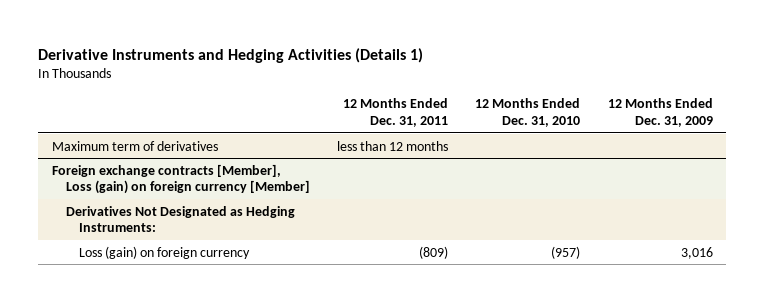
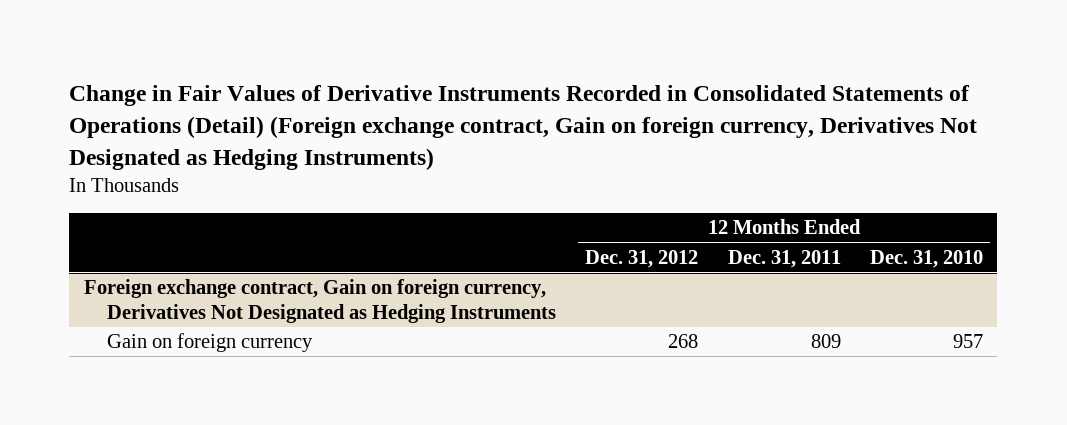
- Derivative Instruments and Hedging Activities (Details 1)
+ Change in Fair Values of Derivative Instruments Recorded in Consolidated Statements of Operations (Detail) (Foreign exchange contract, Gain on foreign currency, Derivatives Not Designated as Hedging Instruments)
- | 12 Months Ended Dec. 31, 2011 | 12 Months Ended Dec. 31, 2010 | 12 Months Ended Dec. 31, 2009
+ | 12 Months Ended Dec. 31, 2012 | 12 Months Ended Dec. 31, 2011 | 12 Months Ended Dec. 31, 2010
- Maximum term of derivatives | less than 12 months | |
- Foreign exchange contracts [Member], Loss (gain) on foreign currency [Member]
- Derivatives Not Designated as Hedging Instruments:
- Loss (gain) on foreign currency | (809) | (957) | 3,016
+ Foreign exchange contract, Gain on foreign currency, Derivatives Not Designated as Hedging Instruments
+ Gain on foreign currency | 268 | 809 | 957

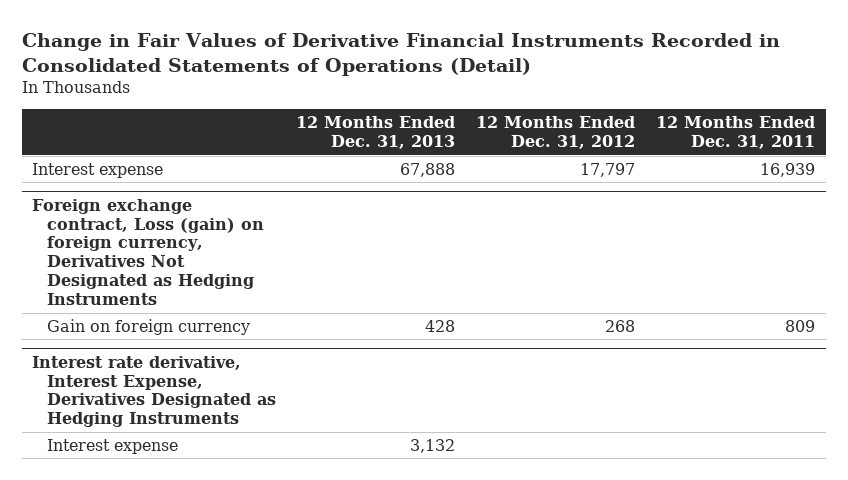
- Change in Fair Values of Derivative Instruments Recorded in Consolidated Statements of Operations (Detail) (Foreign exchange contract, Gain on foreign currency, Derivatives Not Designated as Hedging Instruments)
+ Change in Fair Values of Derivative Financial Instruments Recorded in Consolidated Statements of Operations (Detail)
- | 12 Months Ended Dec. 31, 2012 | 12 Months Ended Dec. 31, 2011 | 12 Months Ended Dec. 31, 2010
+ | 12 Months Ended Dec. 31, 2013 | 12 Months Ended Dec. 31, 2012 | 12 Months Ended Dec. 31, 2011
- Foreign exchange contract, Gain on foreign currency, Derivatives Not Designated as Hedging Instruments
+ Interest expense | 67,888 | 17,797 | 16,939
+ Foreign exchange contract, Loss (gain) on foreign currency, Derivatives Not Designated as Hedging Instruments
+ Interest rate derivative, Interest Expense, Derivatives Designated as Hedging Instruments
+ Interest expense | 3,132 | |

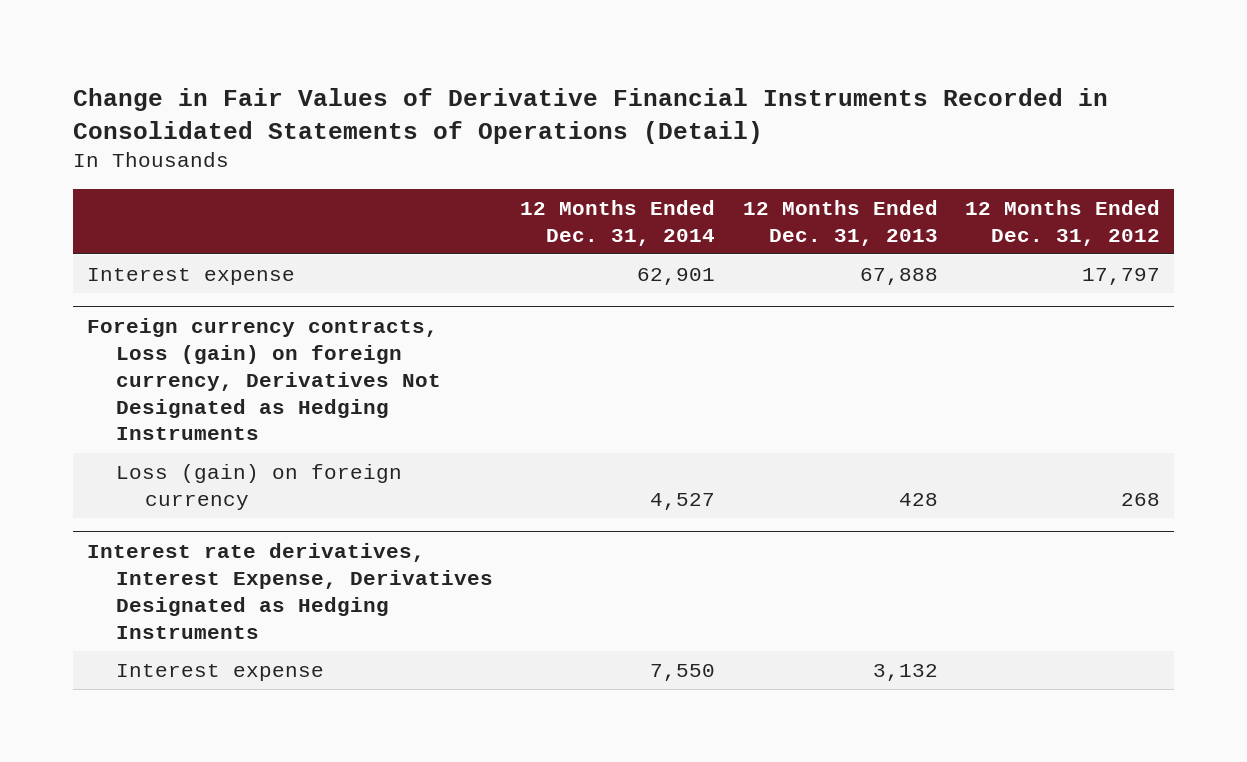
- | 12 Months Ended Dec. 31, 2013 | 12 Months Ended Dec. 31, 2012 | 12 Months Ended Dec. 31, 2011
+ | 12 Months Ended Dec. 31, 2014 | 12 Months Ended Dec. 31, 2013 | 12 Months Ended Dec. 31, 2012
- Foreign exchange contract, Loss (gain) on foreign currency, Derivatives Not Designated as Hedging Instruments
- Gain on foreign currency | 428 | 268 | 809
- Interest rate derivative, Interest Expense, Derivatives Designated as Hedging Instruments
+ Foreign currency contracts, Loss (gain) on foreign currency, Derivatives Not Designated as Hedging Instruments
+ Loss (gain) on foreign currency | 4,527 | 428 | 268
+ Interest rate derivatives, Interest Expense, Derivatives Designated as Hedging Instruments

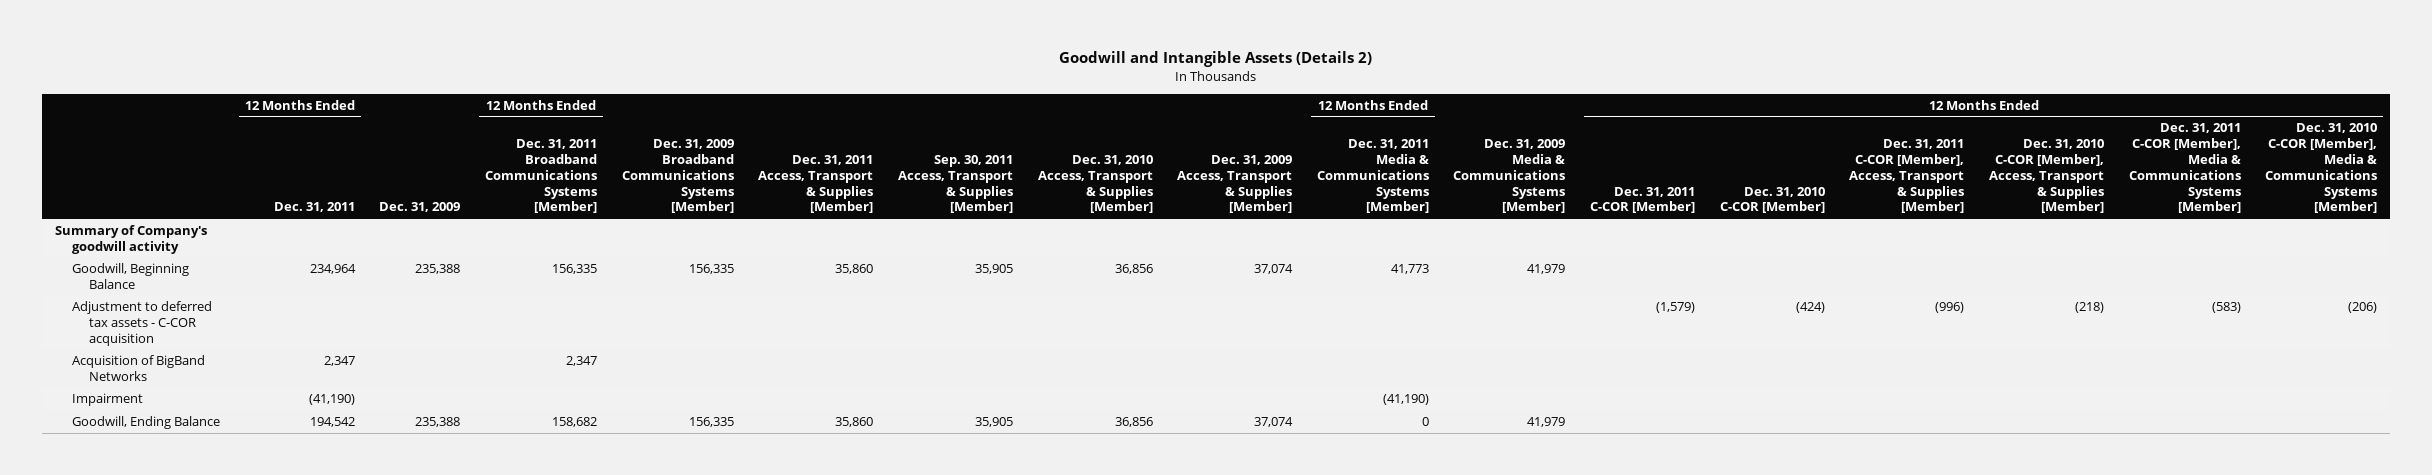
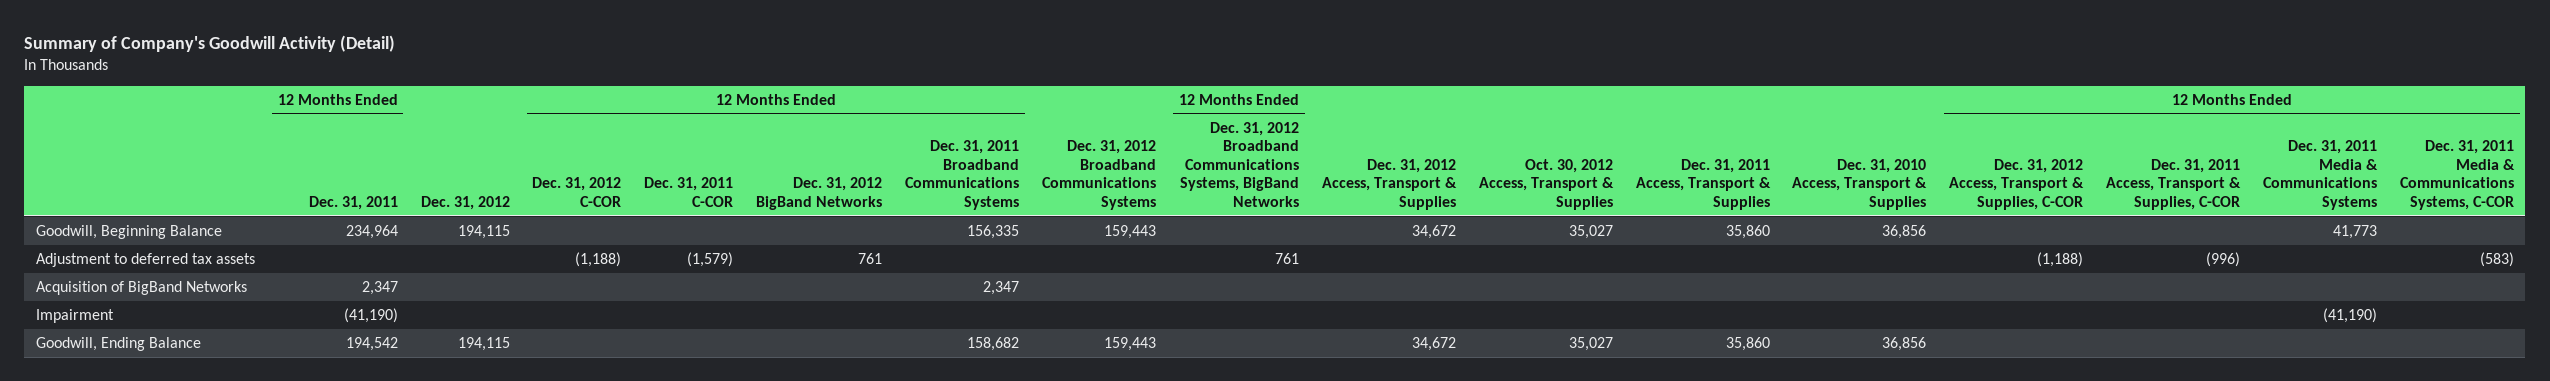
- Goodwill and Intangible Assets (Details 2)
+ Summary of Company's Goodwill Activity (Detail)
- | 12 Months Ended Dec. 31, 2011 | Dec. 31, 2009 | 12 Months Ended Dec. 31, 2011 Broadband Communications Systems [Member] | Dec. 31, 2009 Broadband Communications Systems [Member] | Dec. 31, 2011 Access, Transport & Supplies [Member] | Sep. 30, 2011 Access, Transport & Supplies [Member] | Dec. 31, 2010 Access, Transport & Supplies [Member] | Dec. 31, 2009 Access, Transport & Supplies [Member] | 12 Months Ended Dec. 31, 2011 Media & Communications Systems [Member] | Dec. 31, 2009 Media & Communications Systems [Member] | 12 Months Ended Dec. 31, 2011 C-COR [Member] | 12 Months Ended Dec. 31, 2010 C-COR [Member] | 12 Months Ended Dec. 31, 2011 C-COR [Member], Access, Transport & Supplies [Member] | 12 Months Ended Dec. 31, 2010 C-COR [Member], Access, Transport & Supplies [Member] | 12 Months Ended Dec. 31, 2011 C-COR [Member], Media & Communications Systems [Member] | 12 Months Ended Dec. 31, 2010 C-COR [Member], Media & Communications Systems [Member]
+ | 12 Months Ended Dec. 31, 2011 | Dec. 31, 2012 | 12 Months Ended Dec. 31, 2012 C-COR | 12 Months Ended Dec. 31, 2011 C-COR | 12 Months Ended Dec. 31, 2012 BigBand Networks | 12 Months Ended Dec. 31, 2011 Broadband Communications Systems | Dec. 31, 2012 Broadband Communications Systems | 12 Months Ended Dec. 31, 2012 Broadband Communications Systems, BigBand Networks | Dec. 31, 2012 Access, Transport & Supplies | Oct. 30, 2012 Access, Transport & Supplies | Dec. 31, 2011 Access, Transport & Supplies | Dec. 31, 2010 Access, Transport & Supplies | 12 Months Ended Dec. 31, 2012 Access, Transport & Supplies, C-COR | 12 Months Ended Dec. 31, 2011 Access, Transport & Supplies, C-COR | 12 Months Ended Dec. 31, 2011 Media & Communications Systems | 12 Months Ended Dec. 31, 2011 Media & Communications Systems, C-COR
- Summary of Company's goodwill activity
- Adjustment to deferred tax assets - C-COR acquisition | | | | | | | | | | | (1,579) | (424) | (996) | (218) | (583) | (206)
+ Adjustment to deferred tax assets | | | (1,188) | (1,579) | 761 | | | 761 | | | | | (1,188) | (996) | | (583)

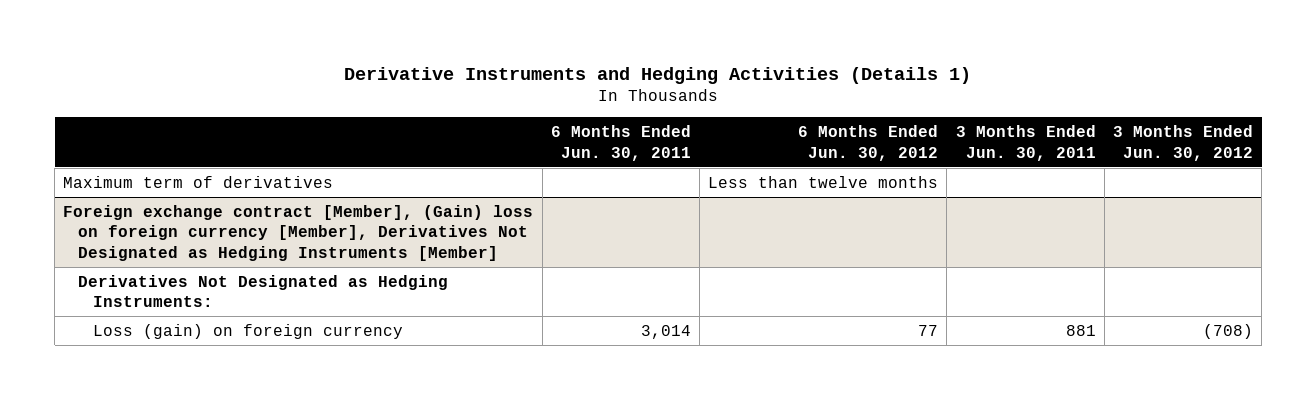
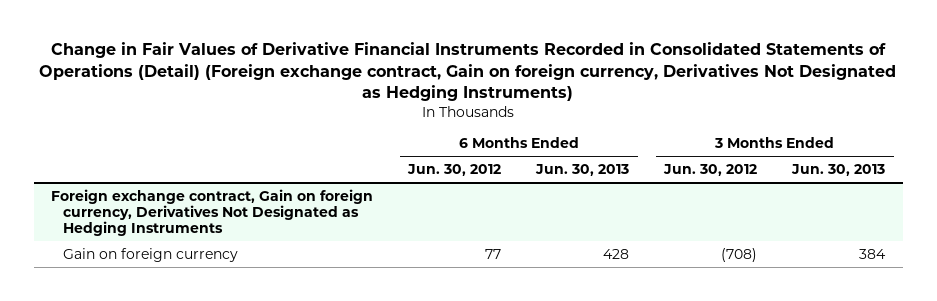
- Derivative Instruments and Hedging Activities (Details 1)
+ Change in Fair Values of Derivative Financial Instruments Recorded in Consolidated Statements of Operations (Detail) (Foreign exchange contract, Gain on foreign currency, Derivatives Not Designated as Hedging Instruments)
- | 6 Months Ended Jun. 30, 2011 | 6 Months Ended Jun. 30, 2012 | 3 Months Ended Jun. 30, 2011 | 3 Months Ended Jun. 30, 2012
+ | 6 Months Ended Jun. 30, 2012 | 6 Months Ended Jun. 30, 2013 | 3 Months Ended Jun. 30, 2012 | 3 Months Ended Jun. 30, 2013
- Maximum term of derivatives | | Less than twelve months | |
- Foreign exchange contract [Member], (Gain) loss on foreign currency [Member], Derivatives Not Designated as Hedging Instruments [Member]
- Derivatives Not Designated as Hedging Instruments:
- Loss (gain) on foreign currency | 3,014 | 77 | 881 | (708)
+ Foreign exchange contract, Gain on foreign currency, Derivatives Not Designated as Hedging Instruments
+ Gain on foreign currency | 77 | 428 | (708) | 384

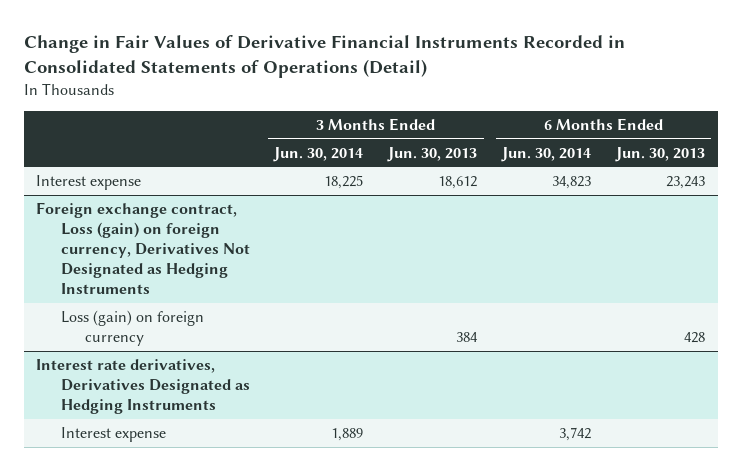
- Change in Fair Values of Derivative Financial Instruments Recorded in Consolidated Statements of Operations (Detail) (Foreign exchange contract, Gain on foreign currency, Derivatives Not Designated as Hedging Instruments)
+ Change in Fair Values of Derivative Financial Instruments Recorded in Consolidated Statements of Operations (Detail)
- | 6 Months Ended Jun. 30, 2012 | 6 Months Ended Jun. 30, 2013 | 3 Months Ended Jun. 30, 2012 | 3 Months Ended Jun. 30, 2013
+ | 3 Months Ended Jun. 30, 2014 | 3 Months Ended Jun. 30, 2013 | 6 Months Ended Jun. 30, 2014 | 6 Months Ended Jun. 30, 2013
- Foreign exchange contract, Gain on foreign currency, Derivatives Not Designated as Hedging Instruments
- Gain on foreign currency | 77 | 428 | (708) | 384
+ Interest expense | 18,225 | 18,612 | 34,823 | 23,243
+ Foreign exchange contract, Loss (gain) on foreign currency, Derivatives Not Designated as Hedging Instruments
+ Loss (gain) on foreign currency | | 384 | | 428
+ Interest rate derivatives, Derivatives Designated as Hedging Instruments
+ Interest expense | 1,889 | | 3,742 |

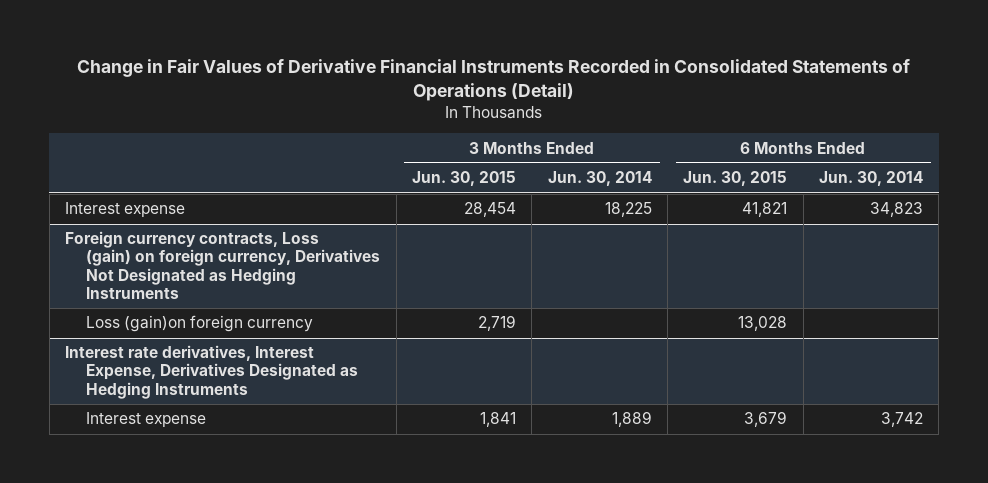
- | 3 Months Ended Jun. 30, 2014 | 3 Months Ended Jun. 30, 2013 | 6 Months Ended Jun. 30, 2014 | 6 Months Ended Jun. 30, 2013
+ | 3 Months Ended Jun. 30, 2015 | 3 Months Ended Jun. 30, 2014 | 6 Months Ended Jun. 30, 2015 | 6 Months Ended Jun. 30, 2014
- Foreign exchange contract, Loss (gain) on foreign currency, Derivatives Not Designated as Hedging Instruments
- Loss (gain) on foreign currency | | 384 | | 428
- Interest rate derivatives, Derivatives Designated as Hedging Instruments
+ Foreign currency contracts, Loss (gain) on foreign currency, Derivatives Not Designated as Hedging Instruments
+ Loss (gain)on foreign currency | 2,719 | | 13,028 |
+ Interest rate derivatives, Interest Expense, Derivatives Designated as Hedging Instruments

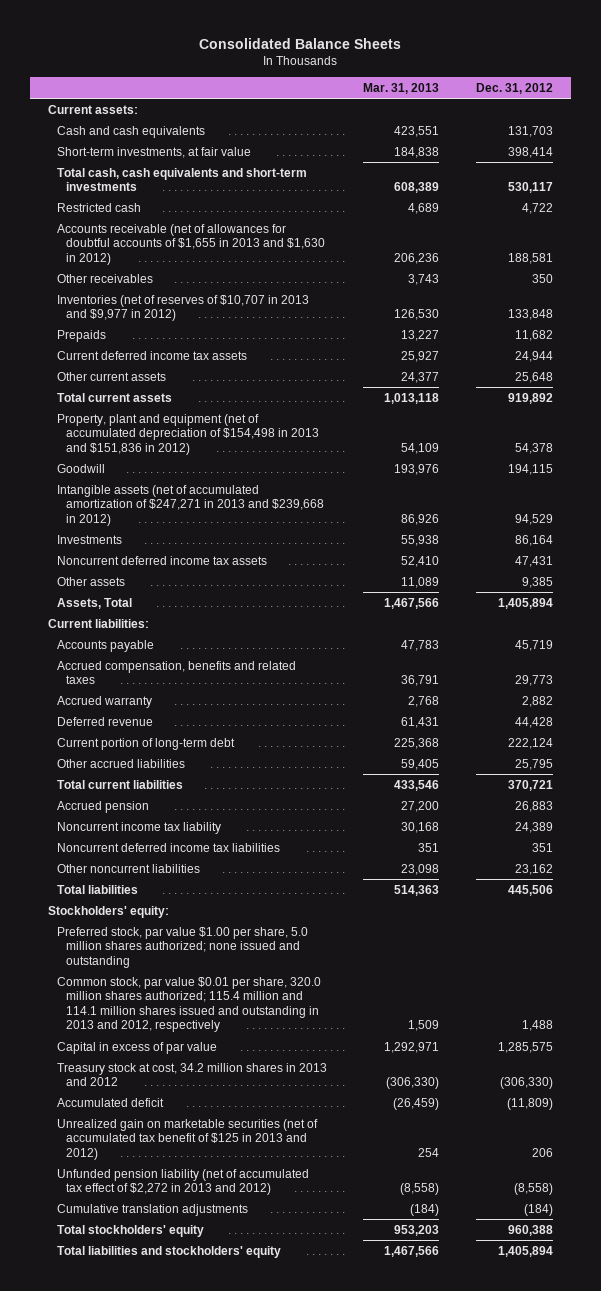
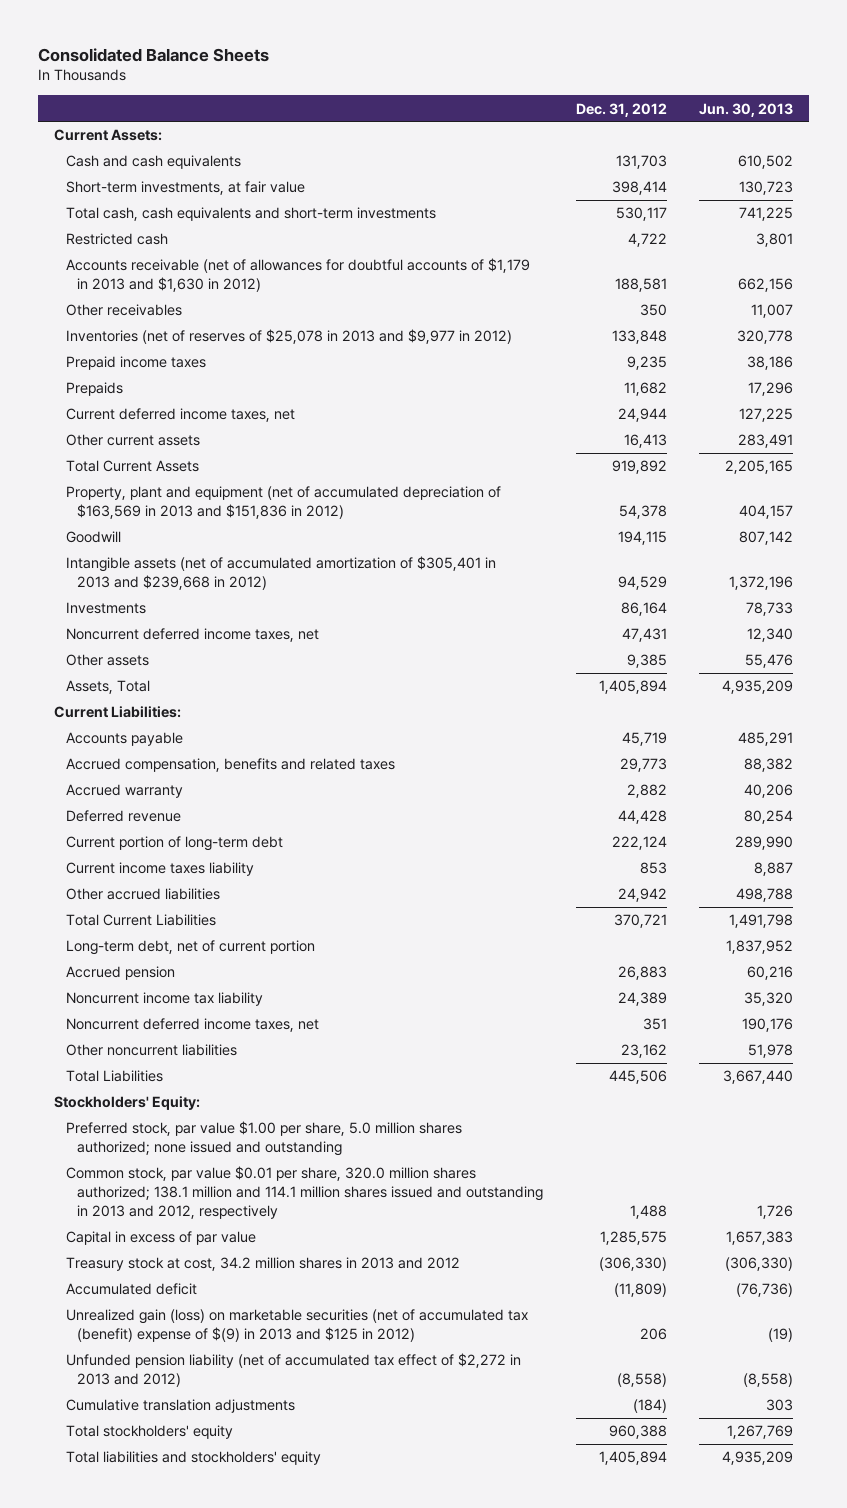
- | Mar. 31, 2013 | Dec. 31, 2012
+ | Dec. 31, 2012 | Jun. 30, 2013
- Current assets:
+ Current Assets:
- Accounts receivable (net of allowances for doubtful accounts of $1,655 in 2013 and $1,630 in 2012) | 206,236 | 188,581
+ Accounts receivable (net of allowances for doubtful accounts of $1,179 in 2013 and $1,630 in 2012) | 188,581 | 662,156
- Inventories (net of reserves of $10,707 in 2013 and $9,977 in 2012) | 126,530 | 133,848
+ Inventories (net of reserves of $25,078 in 2013 and $9,977 in 2012) | 133,848 | 320,778
+ Prepaid income taxes | 9,235 | 38,186
- Current deferred income tax assets | 25,927 | 24,944
- Other current assets | 24,377 | 25,648
- Total current assets | 1,013,118 | 919,892
- Property, plant and equipment (net of accumulated depreciation of $154,498 in 2013 and $151,836 in 2012) | 54,109 | 54,378
+ Current deferred income taxes, net | 24,944 | 127,225
+ Other current assets | 16,413 | 283,491
+ Total Current Assets | 919,892 | 2,205,165
+ Property, plant and equipment (net of accumulated depreciation of $163,569 in 2013 and $151,836 in 2012) | 54,378 | 404,157
- Intangible assets (net of accumulated amortization of $247,271 in 2013 and $239,668 in 2012) | 86,926 | 94,529
+ Intangible assets (net of accumulated amortization of $305,401 in 2013 and $239,668 in 2012) | 94,529 | 1,372,196
- Noncurrent deferred income tax assets | 52,410 | 47,431
+ Noncurrent deferred income taxes, net | 47,431 | 12,340
- Current liabilities:
+ Current Liabilities:
- Other accrued liabilities | 59,405 | 25,795
- Total current liabilities | 433,546 | 370,721
+ Current income taxes liability | 853 | 8,887
+ Other accrued liabilities | 24,942 | 498,788
+ Total Current Liabilities | 370,721 | 1,491,798
+ Long-term debt, net of current portion | | 1,837,952
- Noncurrent deferred income tax liabilities | 351 | 351
+ Noncurrent deferred income taxes, net | 351 | 190,176
- Total liabilities | 514,363 | 445,506
- Stockholders' equity:
+ Total Liabilities | 445,506 | 3,667,440
+ Stockholders' Equity:
- Common stock, par value $0.01 per share, 320.0 million shares authorized; 115.4 million and 114.1 million shares issued and outstanding in 2013 and 2012, respectively | 1,509 | 1,488
+ Common stock, par value $0.01 per share, 320.0 million shares authorized; 138.1 million and 114.1 million shares issued and outstanding in 2013 and 2012, respectively | 1,488 | 1,726
- Unrealized gain on marketable securities (net of accumulated tax benefit of $125 in 2013 and 2012) | 254 | 206
+ Unrealized gain (loss) on marketable securities (net of accumulated tax (benefit) expense of $(9) in 2013 and $125 in 2012) | 206 | (19)

